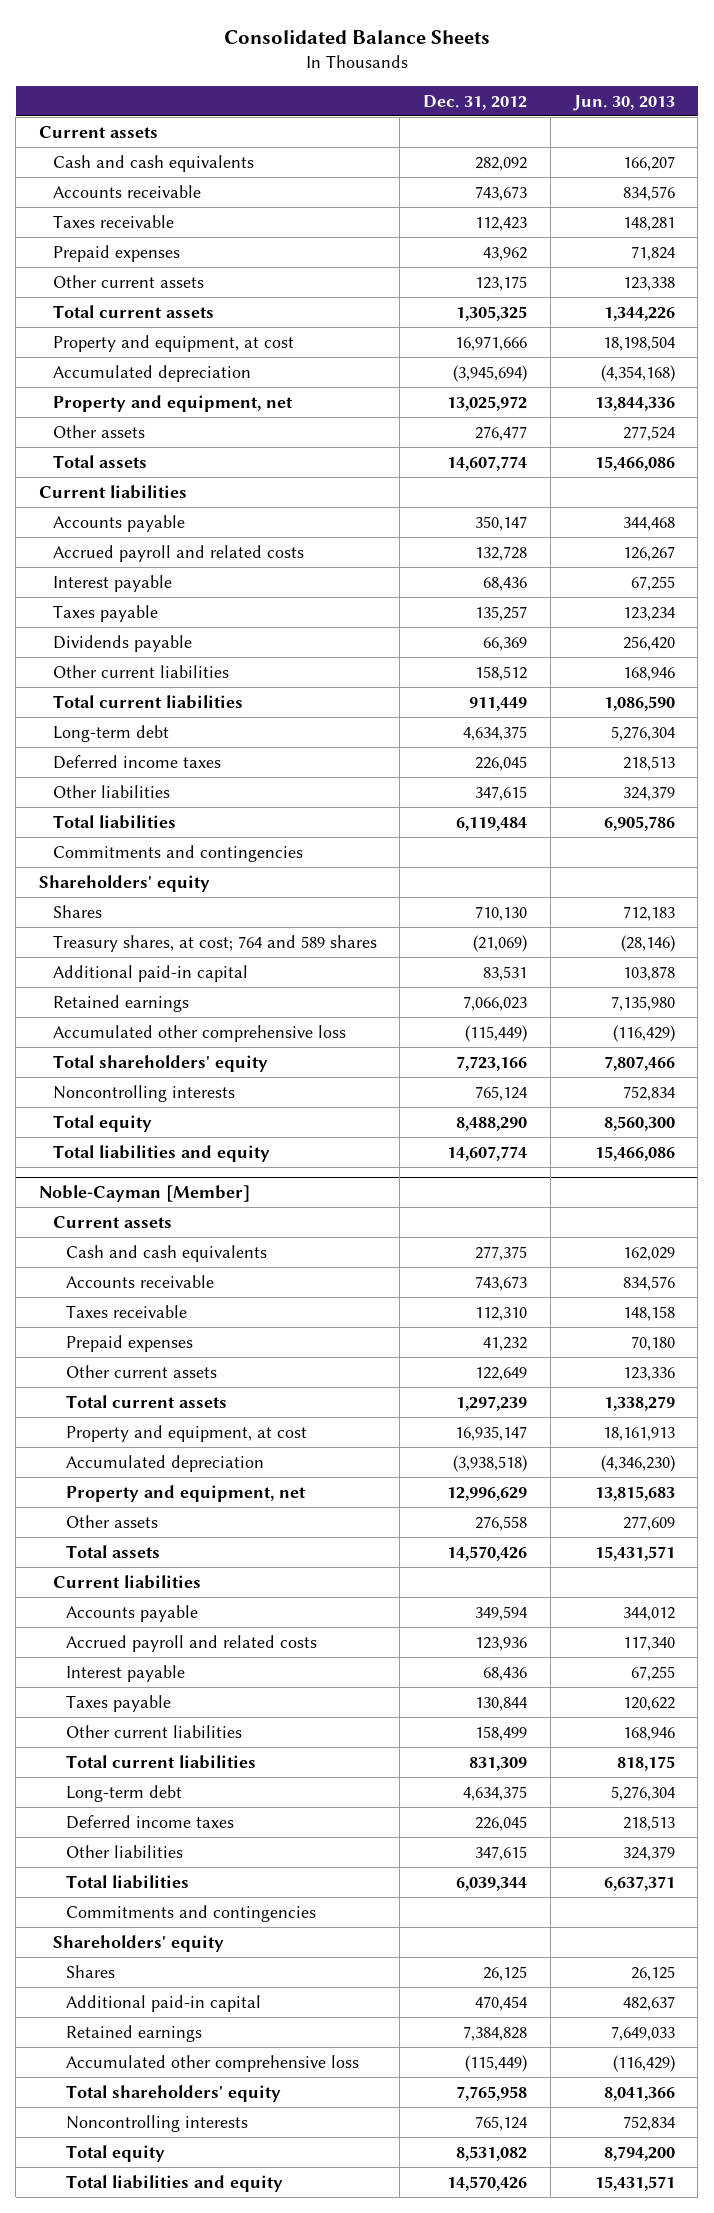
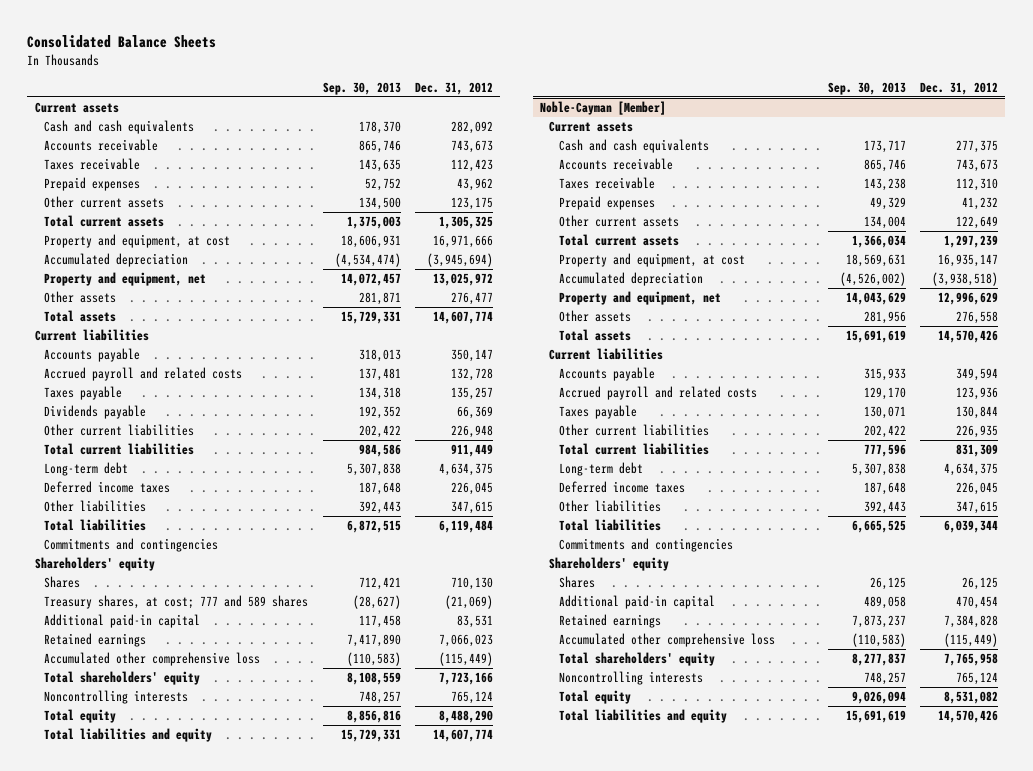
- | Dec. 31, 2012 | Jun. 30, 2013
+ | Sep. 30, 2013 | Dec. 31, 2012
- Interest payable | 68,436 | 67,255
- Other current liabilities | 158,512 | 168,946
+ Other current liabilities | 202,422 | 226,948
- Treasury shares, at cost; 764 and 589 shares | (21,069) | (28,146)
+ Treasury shares, at cost; 777 and 589 shares | (28,627) | (21,069)
@ Noble-Cayman [Member]
- Interest payable | 68,436 | 67,255
- Other current liabilities | 158,499 | 168,946
+ Other current liabilities | 202,422 | 226,935

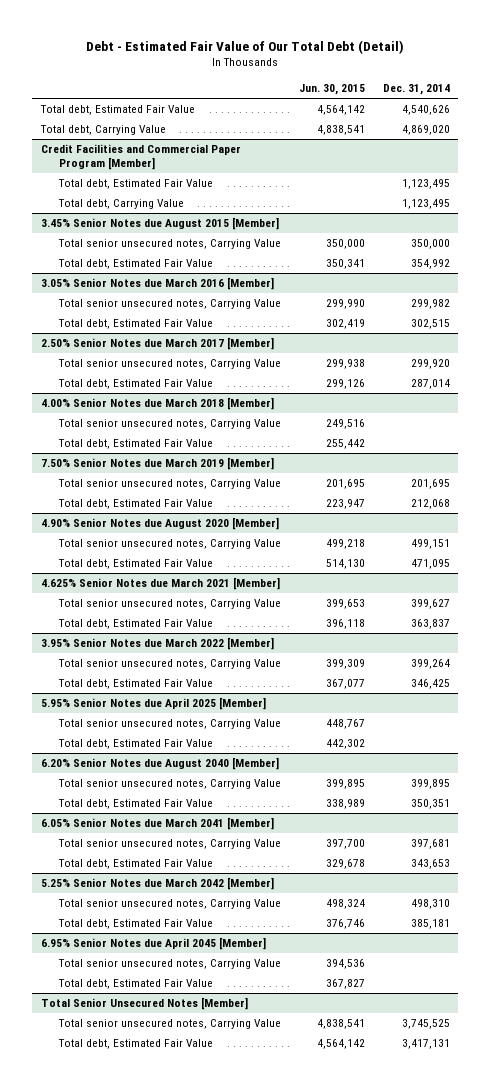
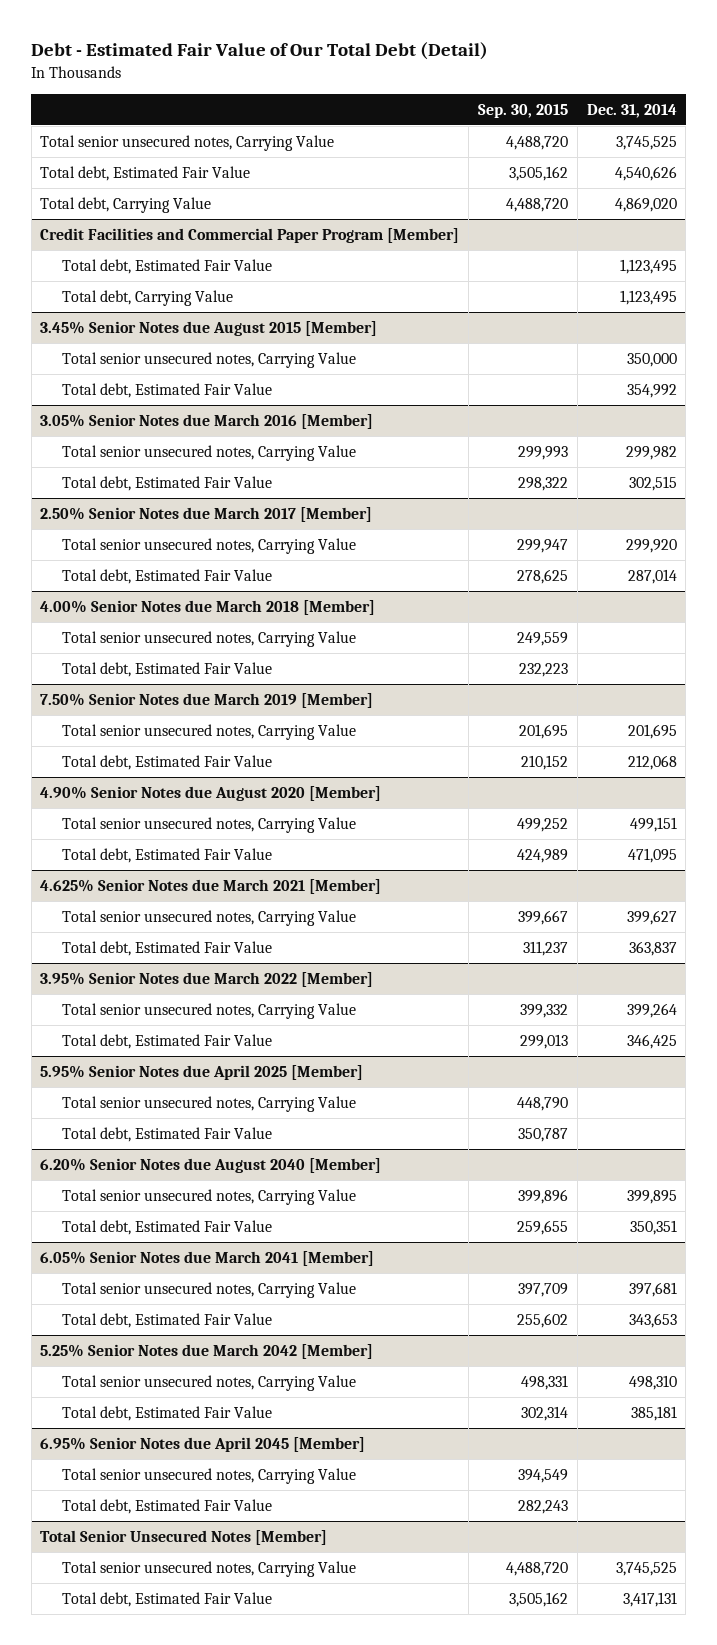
- | Jun. 30, 2015 | Dec. 31, 2014
+ | Sep. 30, 2015 | Dec. 31, 2014
+ Total senior unsecured notes, Carrying Value | 4,488,720 | 3,745,525

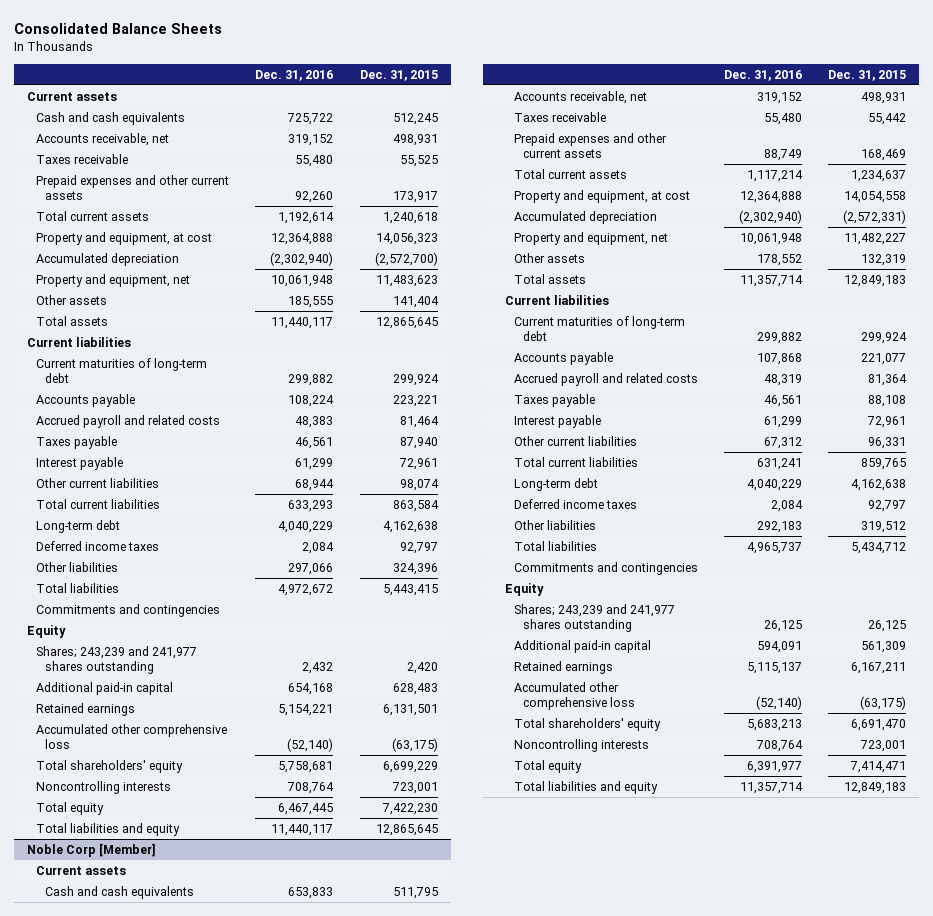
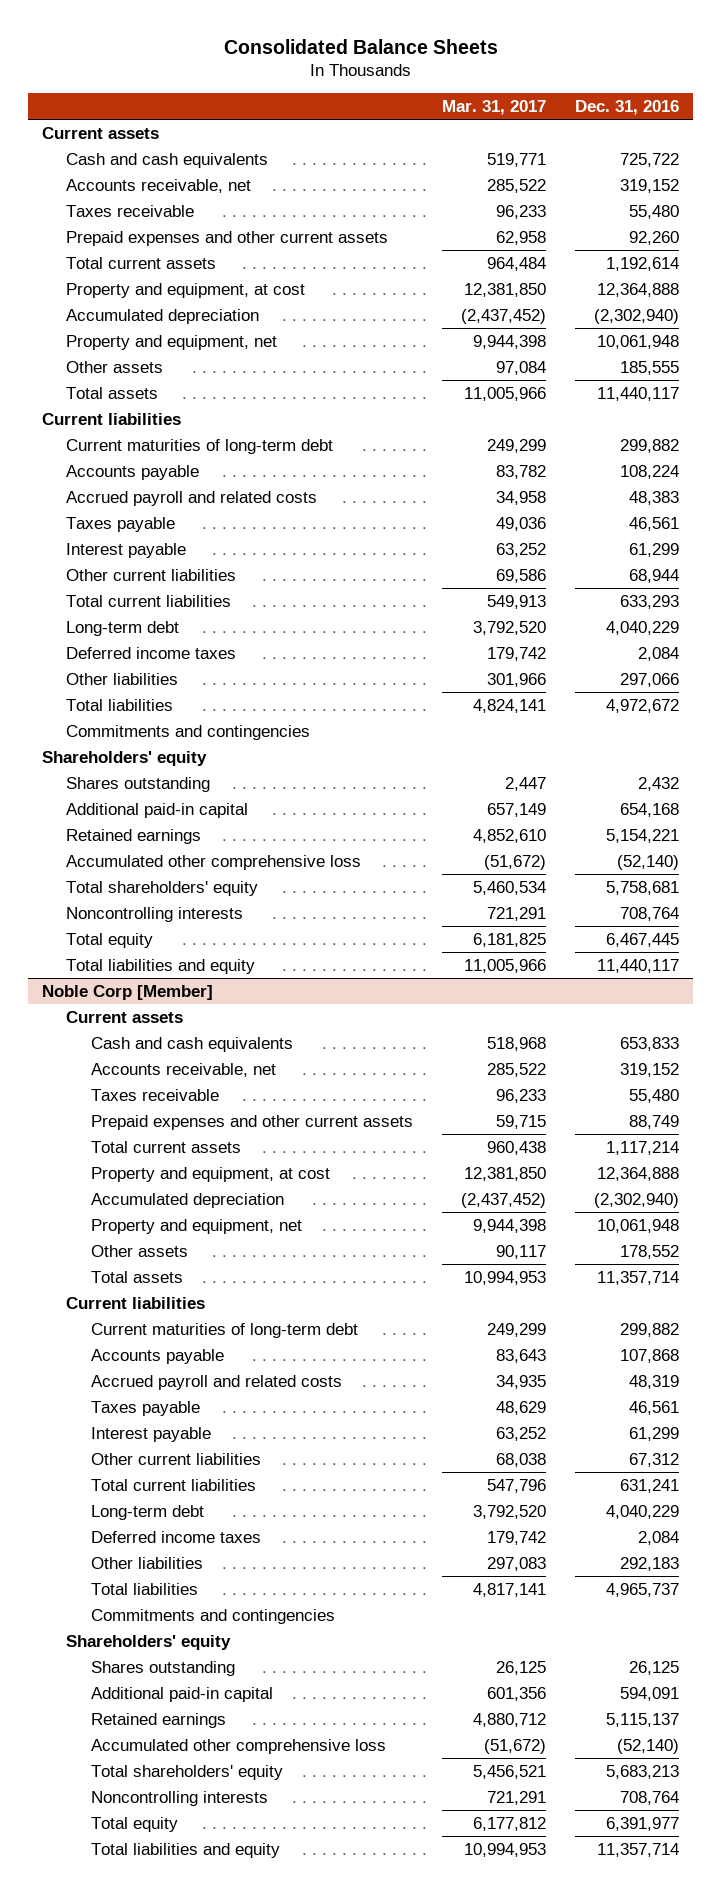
- | Dec. 31, 2016 | Dec. 31, 2015
+ | Mar. 31, 2017 | Dec. 31, 2016
- Equity
- Shares; 243,239 and 241,977 shares outstanding | 2,432 | 2,420
+ Shareholders' equity
+ Shares outstanding | 2,447 | 2,432
@ Noble Corp [Member]
- Equity
- Shares; 243,239 and 241,977 shares outstanding | 26,125 | 26,125
+ Shareholders' equity
+ Shares outstanding | 26,125 | 26,125

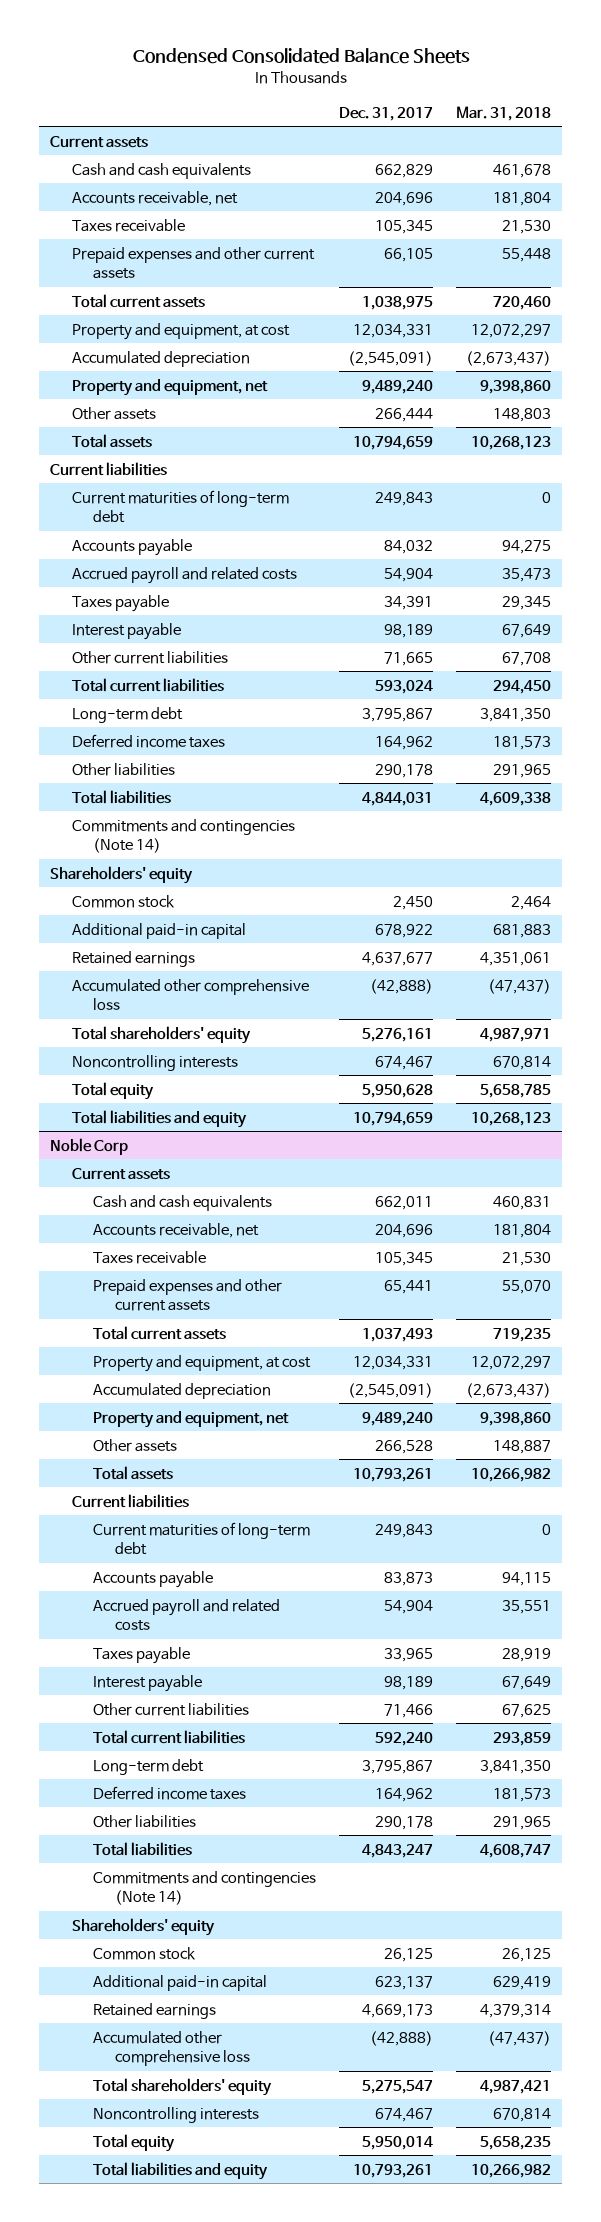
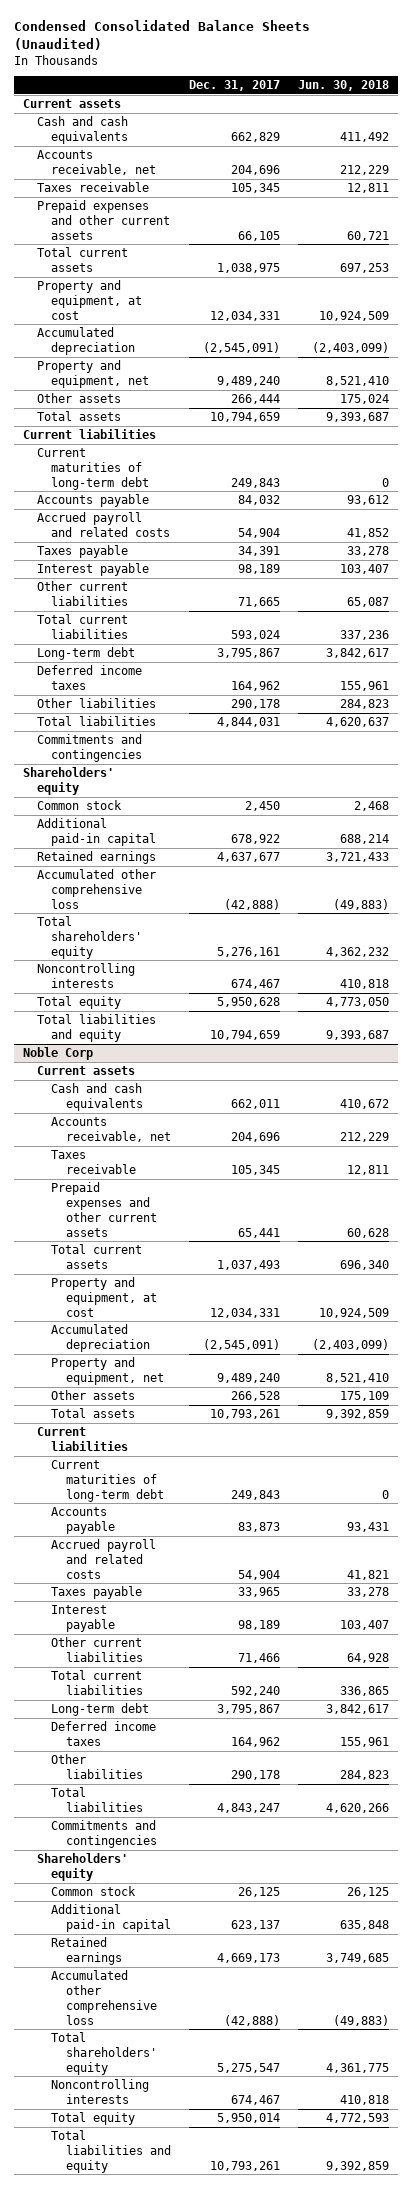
- Condensed Consolidated Balance Sheets
+ Condensed Consolidated Balance Sheets (Unaudited)
- | Dec. 31, 2017 | Mar. 31, 2018
+ | Dec. 31, 2017 | Jun. 30, 2018
- Commitments and contingencies (Note 14)
+ Commitments and contingencies
@ Noble Corp
- Commitments and contingencies (Note 14)
+ Commitments and contingencies

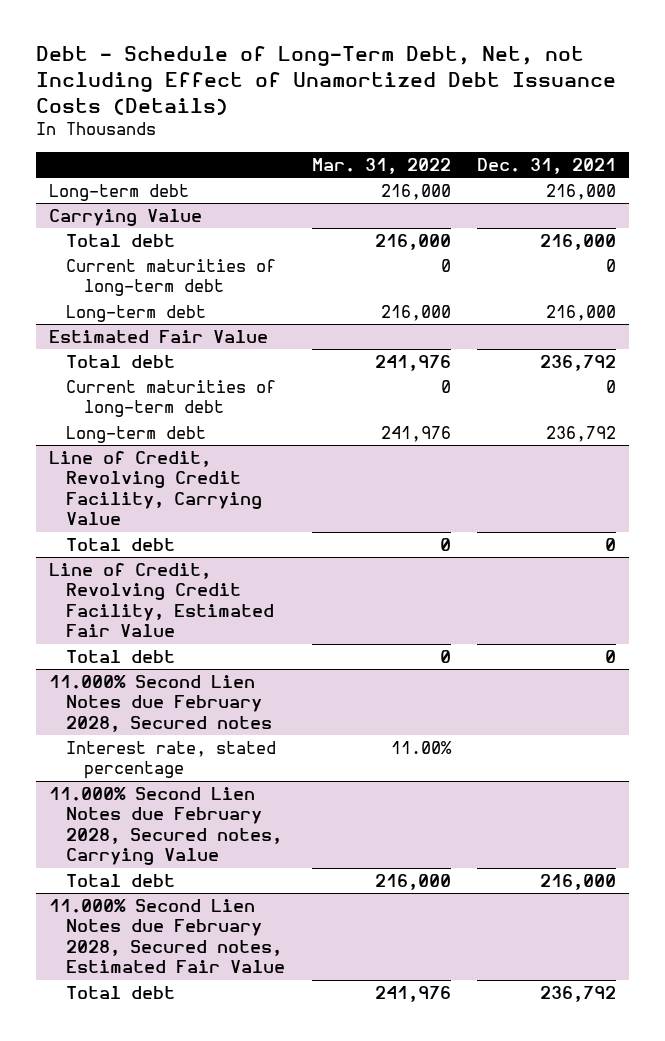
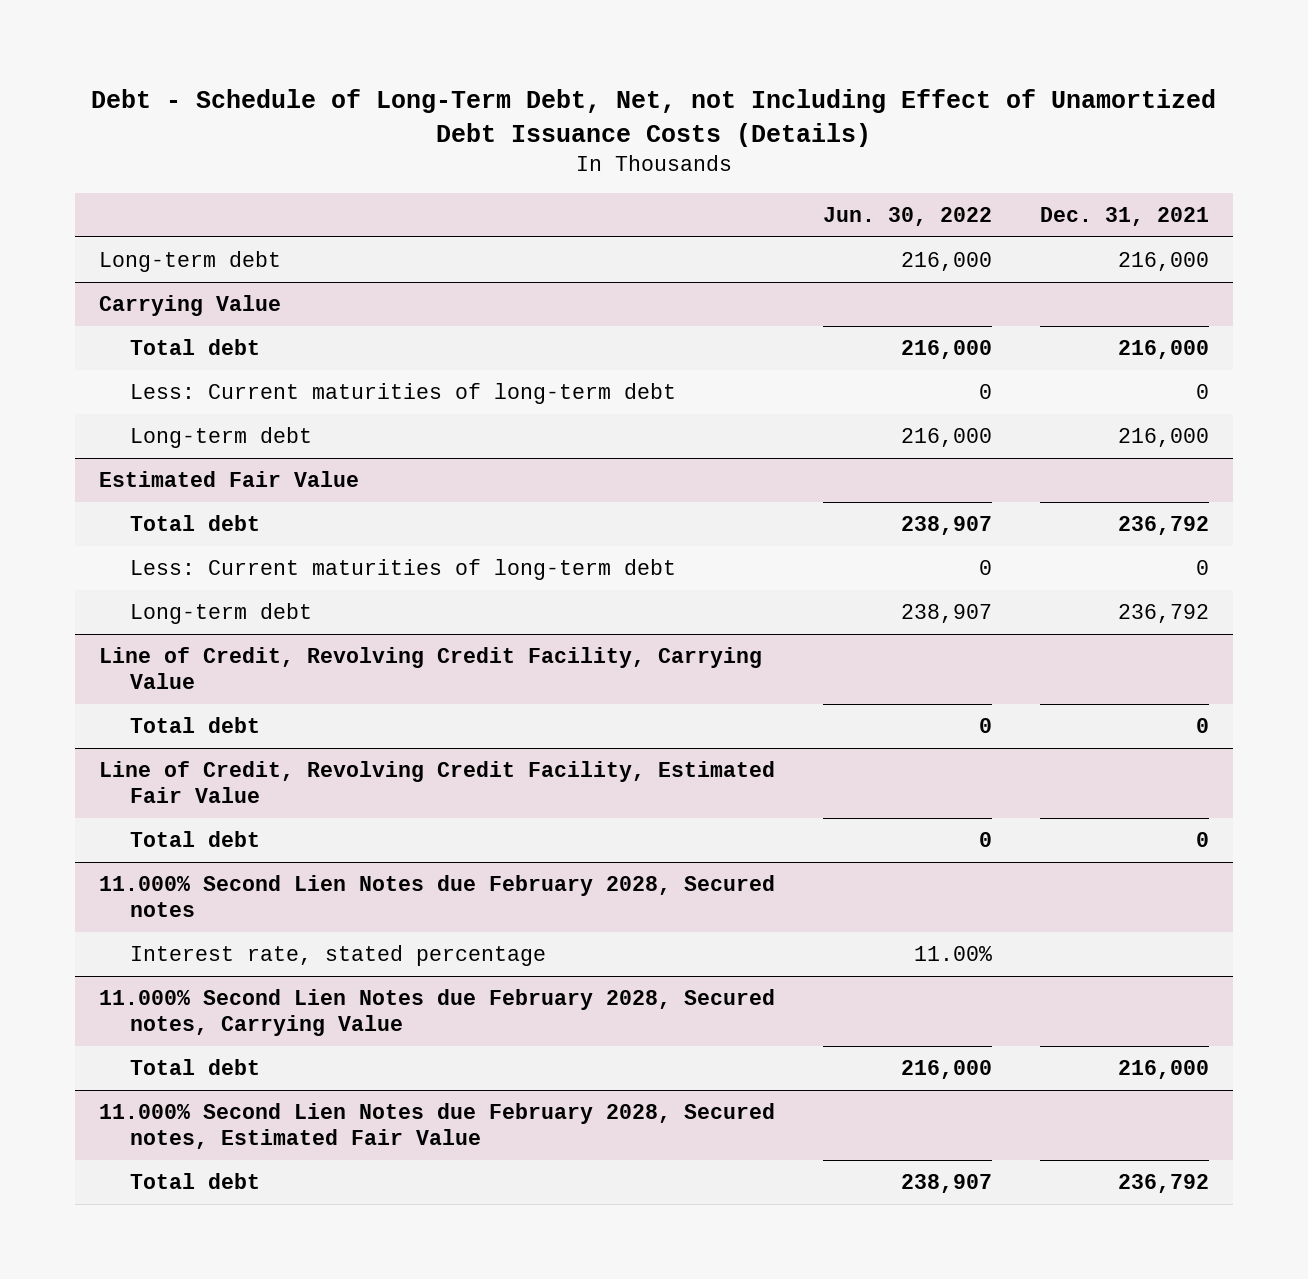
- | Mar. 31, 2022 | Dec. 31, 2021
+ | Jun. 30, 2022 | Dec. 31, 2021
@ Carrying Value
- Current maturities of long-term debt | 0 | 0
+ Less: Current maturities of long-term debt | 0 | 0
@ Estimated Fair Value
- Current maturities of long-term debt | 0 | 0
+ Less: Current maturities of long-term debt | 0 | 0

